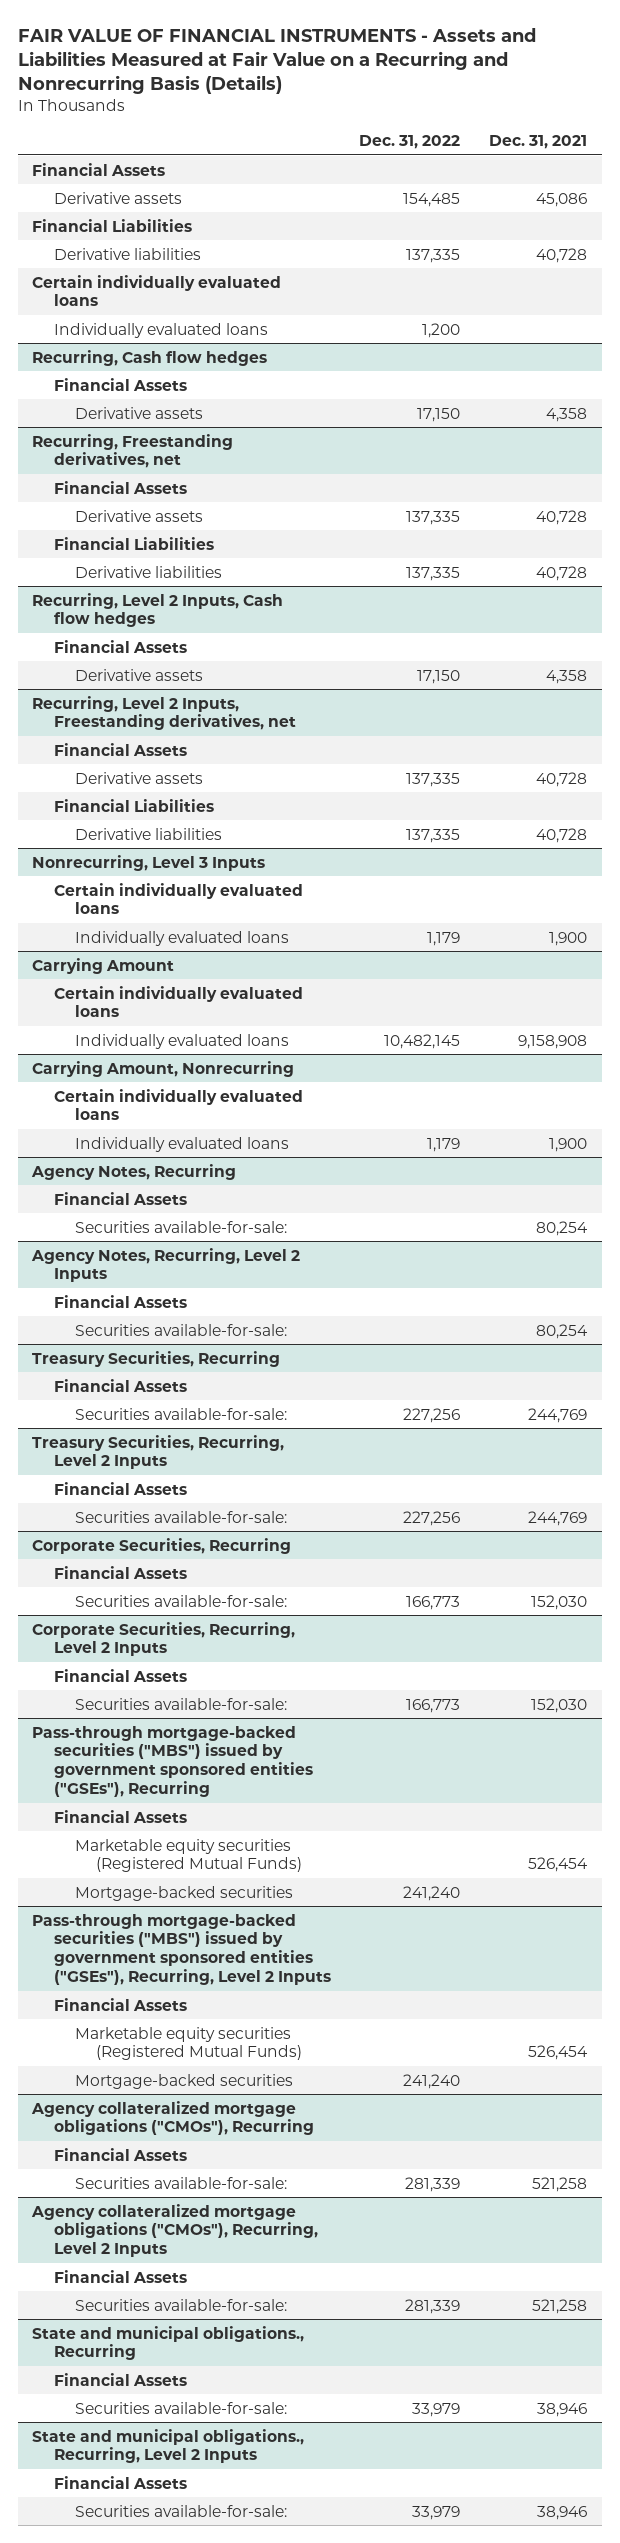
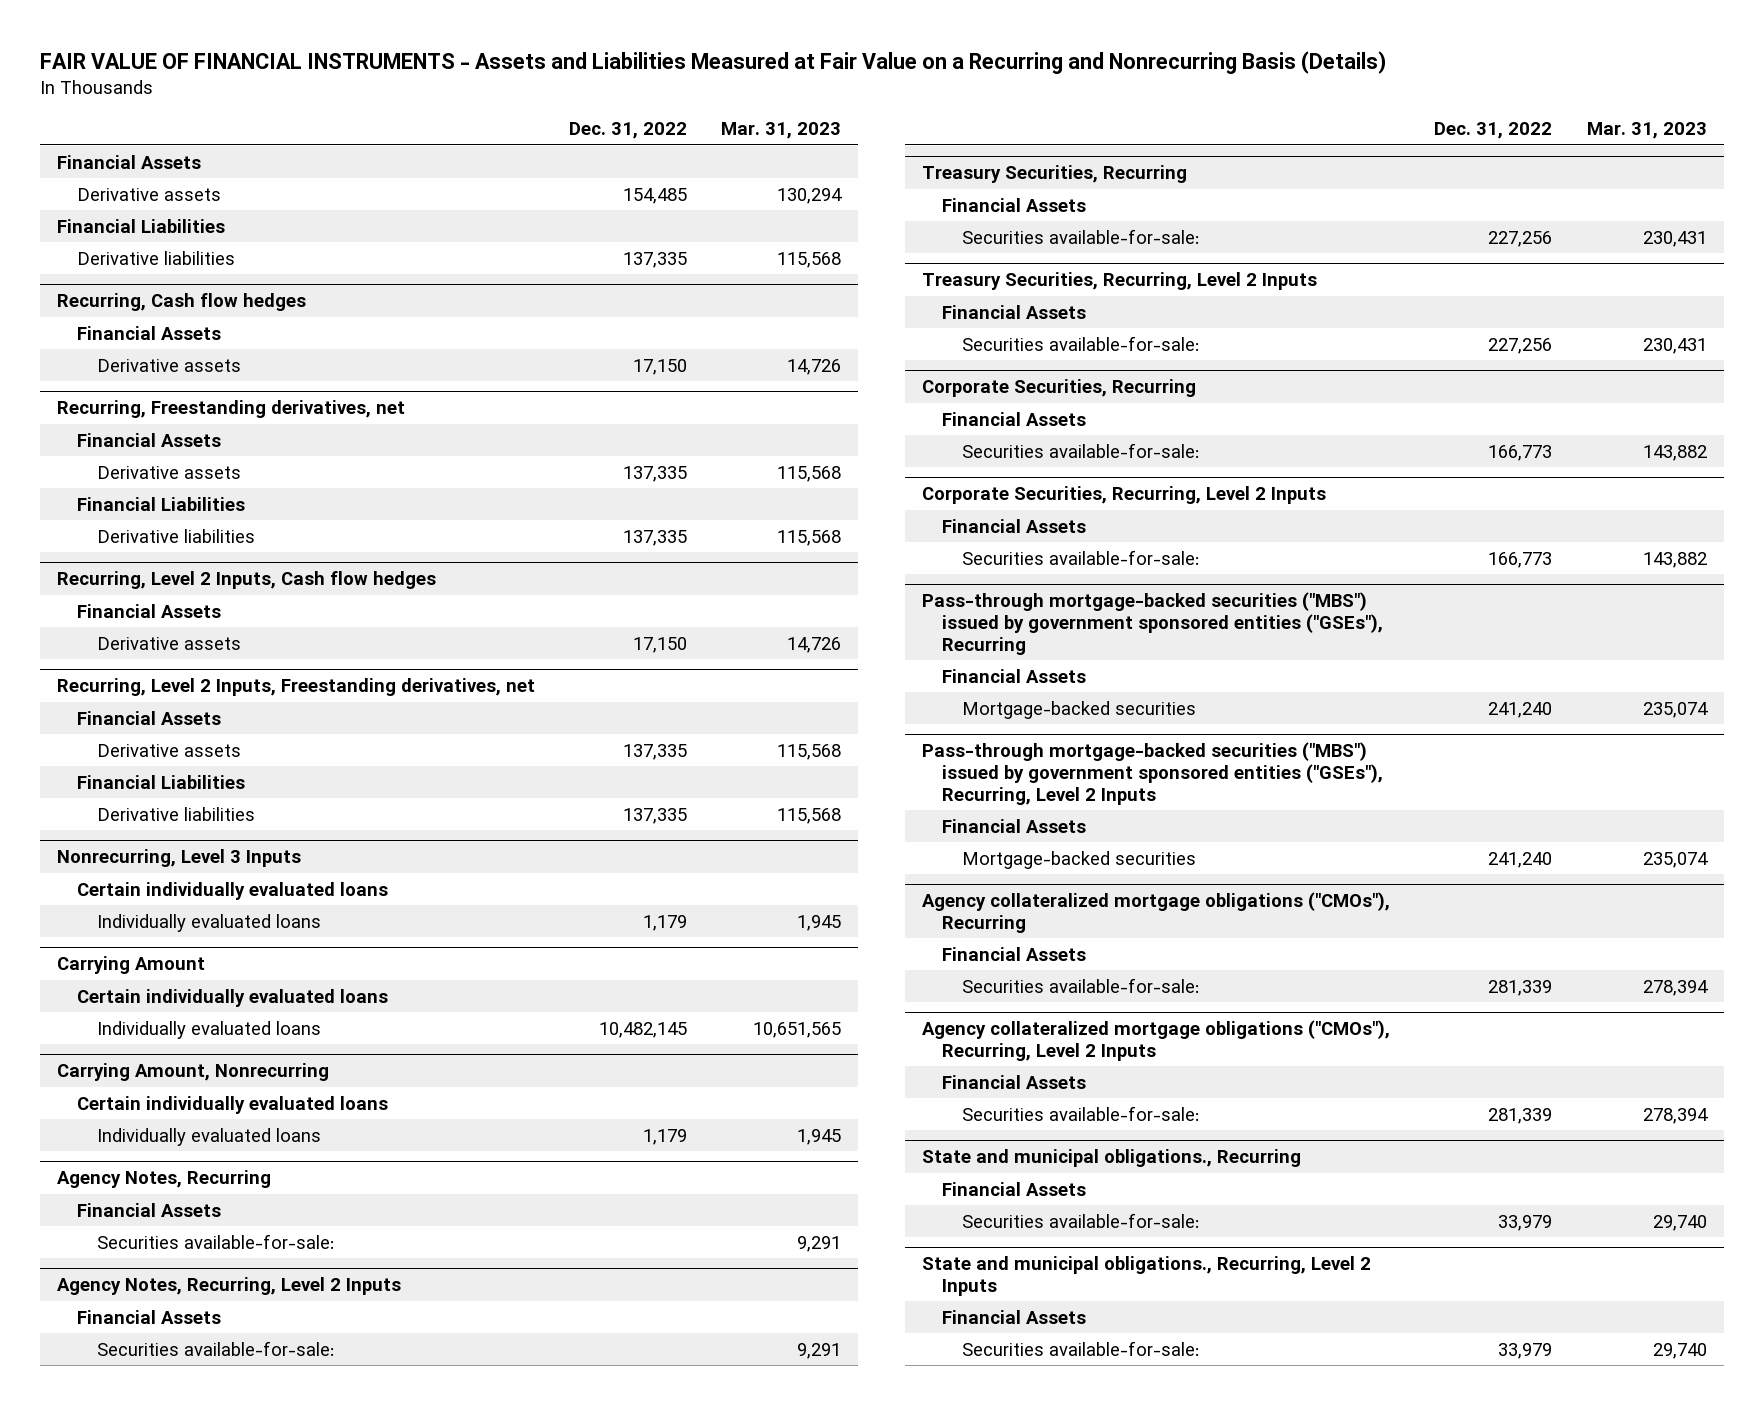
- | Dec. 31, 2022 | Dec. 31, 2021
+ | Dec. 31, 2022 | Mar. 31, 2023
- Certain individually evaluated loans
- Individually evaluated loans | 1,200 |
@ Pass-through mortgage-backed securities ("MBS") issued by government sponsored entities ("GSEs"), Recurring
- Marketable equity securities (Registered Mutual Funds) | | 526,454
@ Pass-through mortgage-backed securities ("MBS") issued by government sponsored entities ("GSEs"), Recurring, Level 2 Inputs
- Marketable equity securities (Registered Mutual Funds) | | 526,454

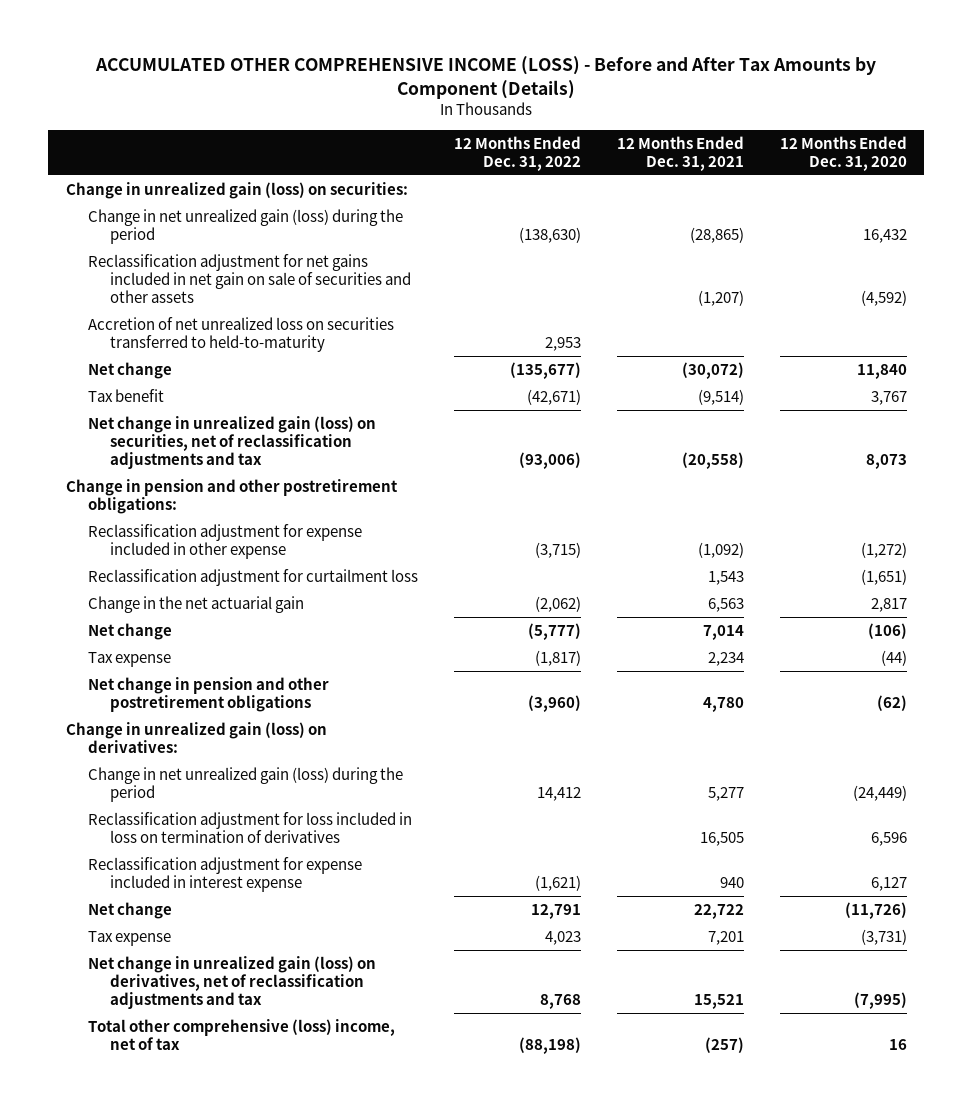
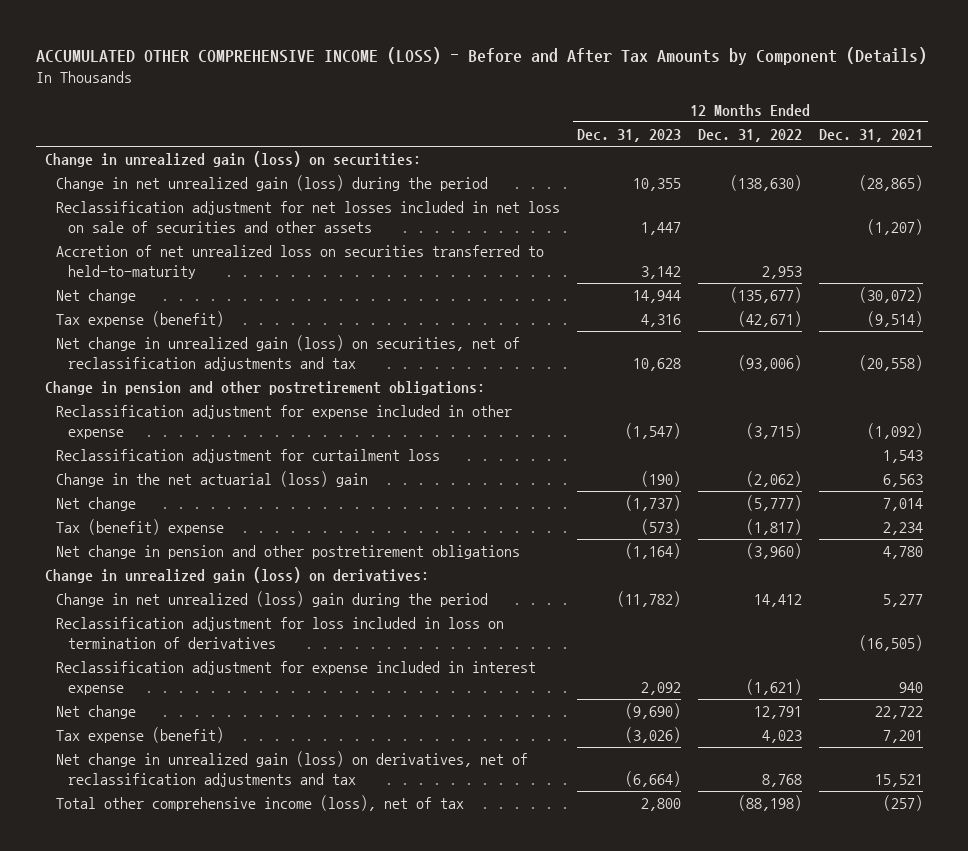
- | 12 Months Ended Dec. 31, 2022 | 12 Months Ended Dec. 31, 2021 | 12 Months Ended Dec. 31, 2020
+ | 12 Months Ended Dec. 31, 2023 | 12 Months Ended Dec. 31, 2022 | 12 Months Ended Dec. 31, 2021
- Reclassification adjustment for net gains included in net gain on sale of securities and other assets | | (1,207) | (4,592)
+ Reclassification adjustment for net losses included in net loss on sale of securities and other assets | 1,447 | | (1,207)
- Tax benefit | (42,671) | (9,514) | 3,767
+ Tax expense (benefit) | 4,316 | (42,671) | (9,514)
- Change in the net actuarial gain | (2,062) | 6,563 | 2,817
+ Change in the net actuarial (loss) gain | (190) | (2,062) | 6,563
- Tax expense | (1,817) | 2,234 | (44)
+ Tax (benefit) expense | (573) | (1,817) | 2,234
- Change in net unrealized gain (loss) during the period | 14,412 | 5,277 | (24,449)
- Reclassification adjustment for loss included in loss on termination of derivatives | | 16,505 | 6,596
+ Change in net unrealized (loss) gain during the period | (11,782) | 14,412 | 5,277
+ Reclassification adjustment for loss included in loss on termination of derivatives | | | (16,505)
- Tax expense | 4,023 | 7,201 | (3,731)
+ Tax expense (benefit) | (3,026) | 4,023 | 7,201
- Total other comprehensive (loss) income, net of tax | (88,198) | (257) | 16
+ Total other comprehensive income (loss), net of tax | 2,800 | (88,198) | (257)

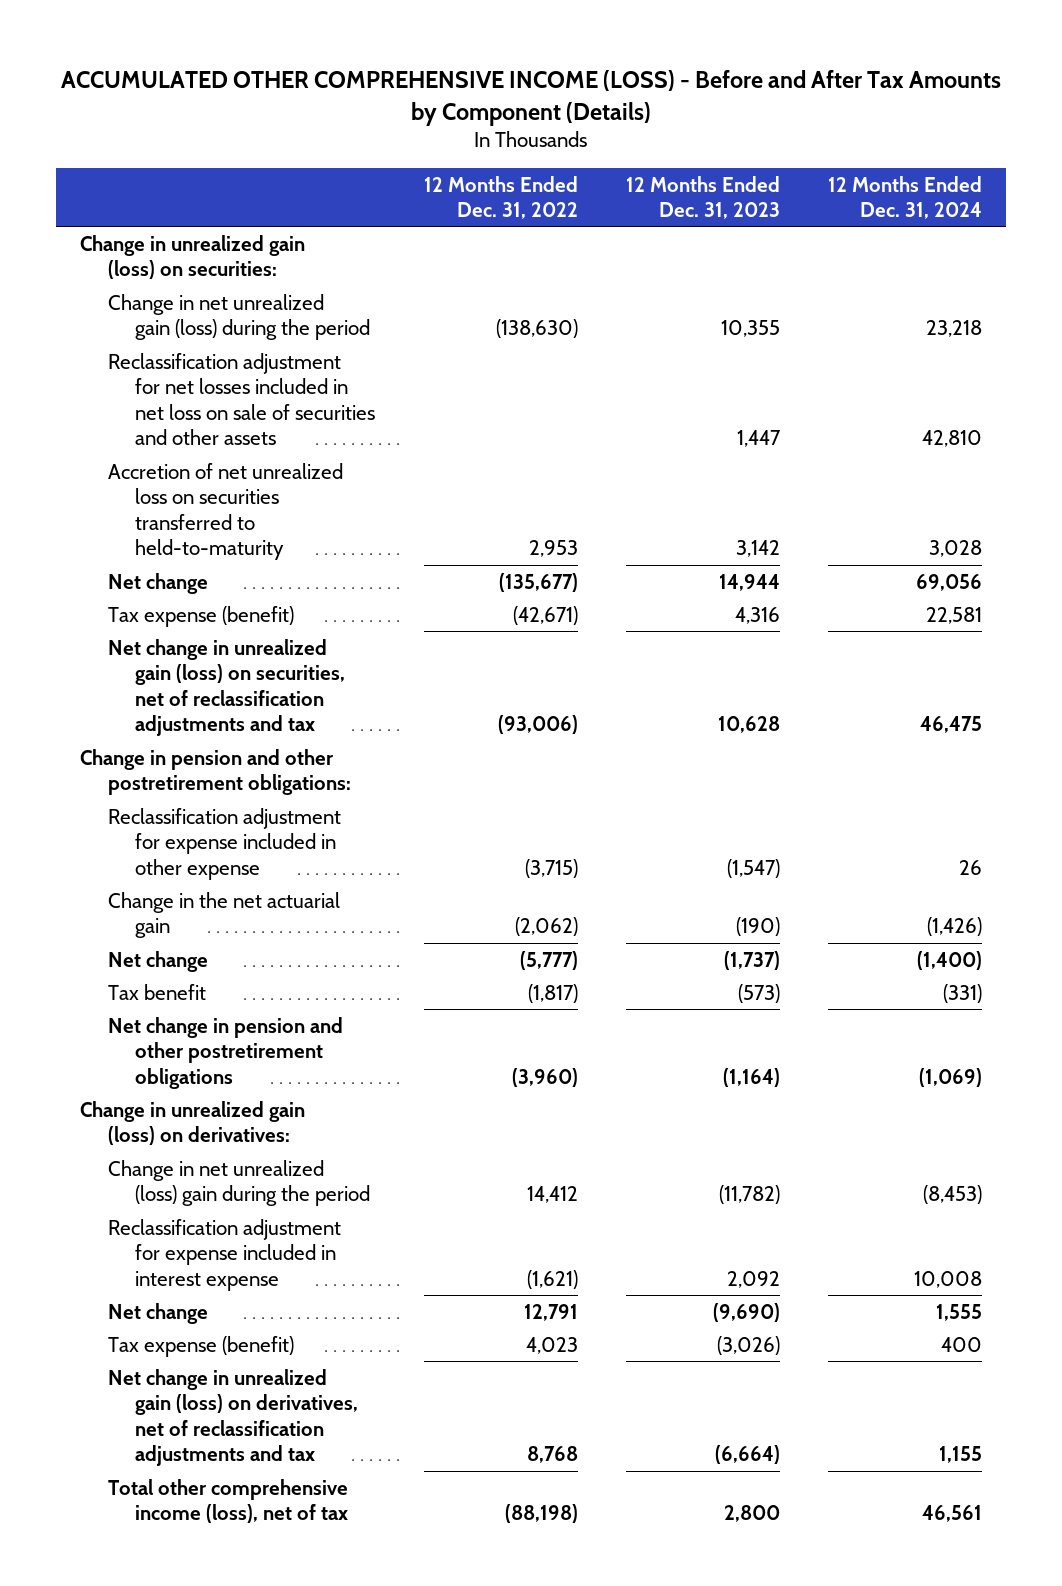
- | 12 Months Ended Dec. 31, 2023 | 12 Months Ended Dec. 31, 2022 | 12 Months Ended Dec. 31, 2021
+ | 12 Months Ended Dec. 31, 2022 | 12 Months Ended Dec. 31, 2023 | 12 Months Ended Dec. 31, 2024
- Reclassification adjustment for curtailment loss | | | 1,543
- Change in the net actuarial (loss) gain | (190) | (2,062) | 6,563
+ Change in the net actuarial gain | (2,062) | (190) | (1,426)
- Tax (benefit) expense | (573) | (1,817) | 2,234
+ Tax benefit | (1,817) | (573) | (331)
- Reclassification adjustment for loss included in loss on termination of derivatives | | | (16,505)

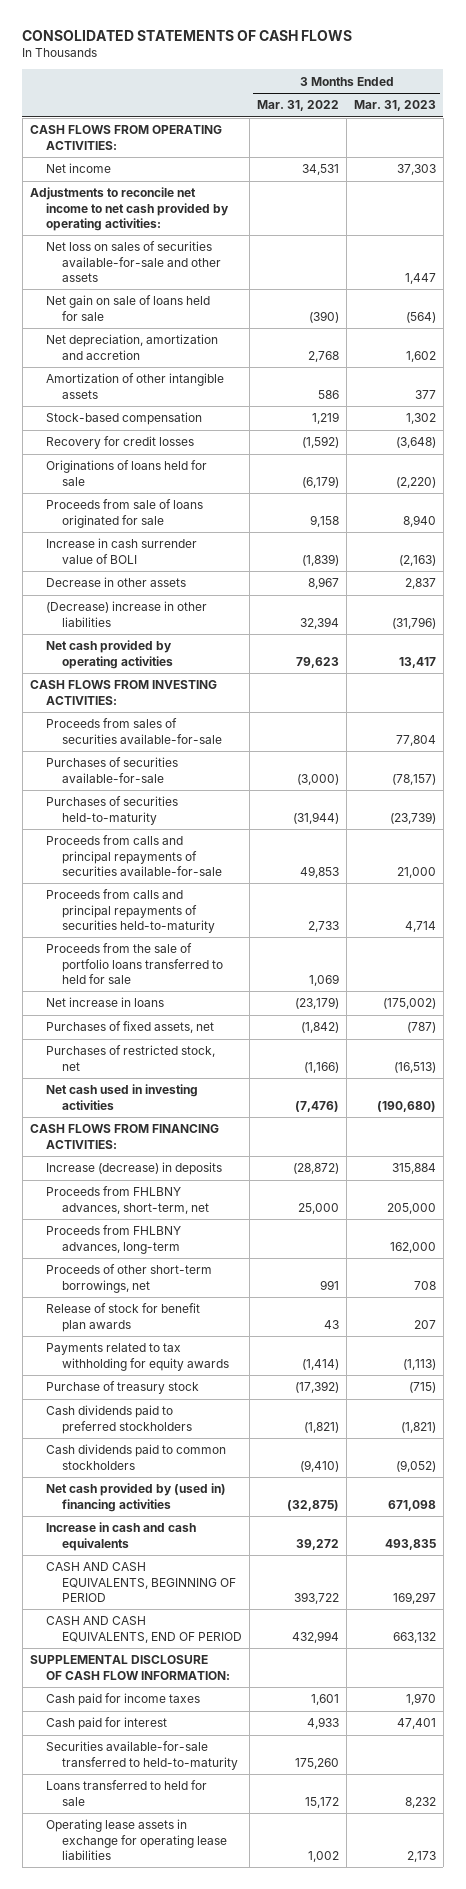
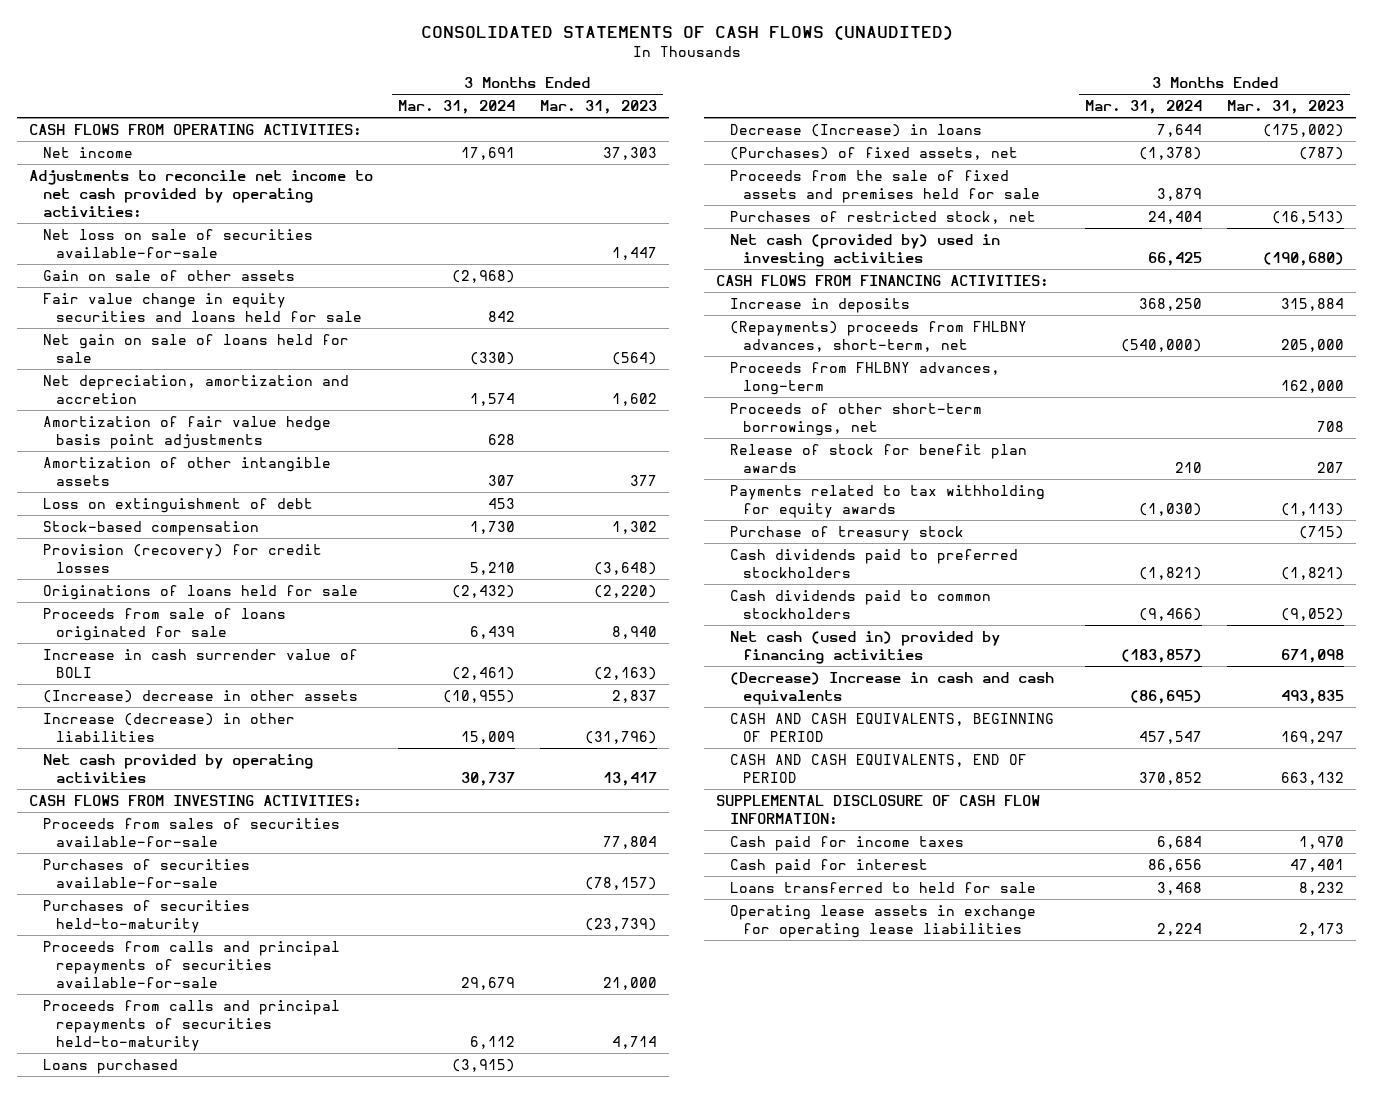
- CONSOLIDATED STATEMENTS OF CASH FLOWS
+ CONSOLIDATED STATEMENTS OF CASH FLOWS (UNAUDITED)
- | 3 Months Ended Mar. 31, 2022 | 3 Months Ended Mar. 31, 2023
+ | 3 Months Ended Mar. 31, 2024 | 3 Months Ended Mar. 31, 2023
- Net loss on sales of securities available-for-sale and other assets | | 1,447
+ Net loss on sale of securities available-for-sale | | 1,447
+ Gain on sale of other assets | (2,968) |
+ Fair value change in equity securities and loans held for sale | 842 |
+ Amortization of fair value hedge basis point adjustments | 628 |
+ Loss on extinguishment of debt | 453 |
- Recovery for credit losses | (1,592) | (3,648)
+ Provision (recovery) for credit losses | 5,210 | (3,648)
- Decrease in other assets | 8,967 | 2,837
- (Decrease) increase in other liabilities | 32,394 | (31,796)
+ (Increase) decrease in other assets | (10,955) | 2,837
+ Increase (decrease) in other liabilities | 15,009 | (31,796)
- Proceeds from the sale of portfolio loans transferred to held for sale | 1,069 |
- Net increase in loans | (23,179) | (175,002)
- Purchases of fixed assets, net | (1,842) | (787)
+ Loans purchased | (3,915) |
+ Decrease (Increase) in loans | 7,644 | (175,002)
+ (Purchases) of fixed assets, net | (1,378) | (787)
+ Proceeds from the sale of fixed assets and premises held for sale | 3,879 |
- Net cash used in investing activities | (7,476) | (190,680)
+ Net cash (provided by) used in investing activities | 66,425 | (190,680)
- Increase (decrease) in deposits | (28,872) | 315,884
- Proceeds from FHLBNY advances, short-term, net | 25,000 | 205,000
+ Increase in deposits | 368,250 | 315,884
+ (Repayments) proceeds from FHLBNY advances, short-term, net | (540,000) | 205,000
- Net cash provided by (used in) financing activities | (32,875) | 671,098
- Increase in cash and cash equivalents | 39,272 | 493,835
+ Net cash (used in) provided by financing activities | (183,857) | 671,098
+ (Decrease) Increase in cash and cash equivalents | (86,695) | 493,835
- Securities available-for-sale transferred to held-to-maturity | 175,260 |

